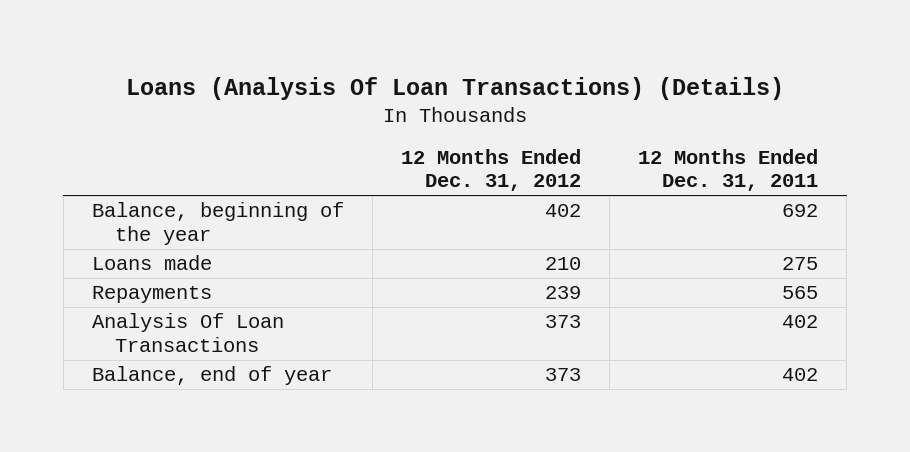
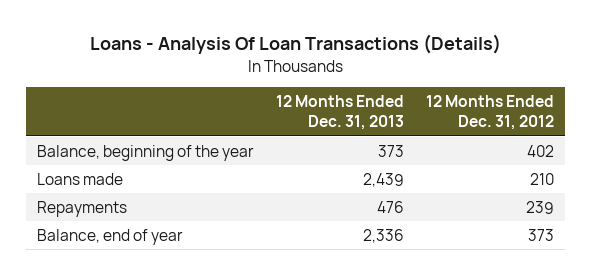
- Loans (Analysis Of Loan Transactions) (Details)
+ Loans - Analysis Of Loan Transactions (Details)
- | 12 Months Ended Dec. 31, 2012 | 12 Months Ended Dec. 31, 2011
+ | 12 Months Ended Dec. 31, 2013 | 12 Months Ended Dec. 31, 2012
- Analysis Of Loan Transactions | 373 | 402

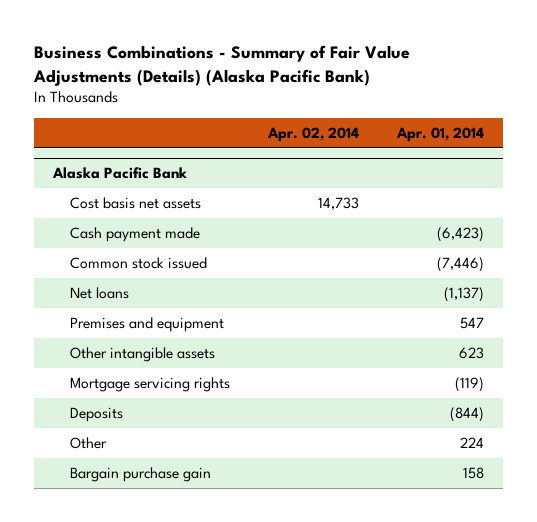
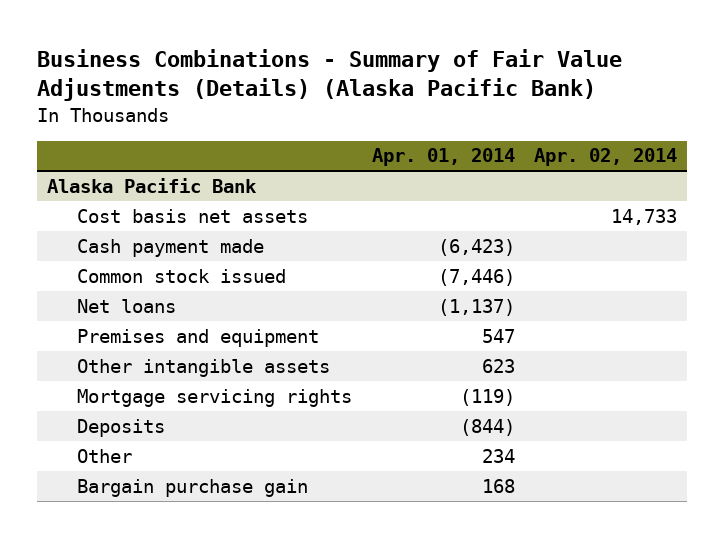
- | Apr. 02, 2014 | Apr. 01, 2014
+ | Apr. 01, 2014 | Apr. 02, 2014
@ Alaska Pacific Bank
- Other | | 224
- Bargain purchase gain | | 158
+ Other | 234 |
+ Bargain purchase gain | 168 |

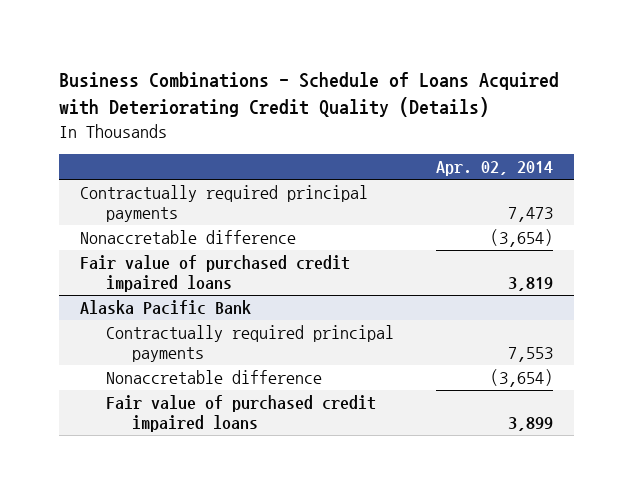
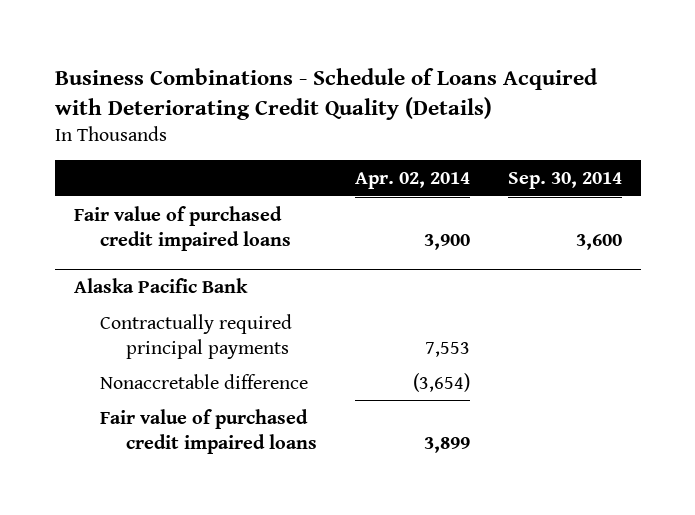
- | Apr. 02, 2014
+ | Apr. 02, 2014 | Sep. 30, 2014
- Contractually required principal payments | 7,473
- Nonaccretable difference | (3,654)
- Fair value of purchased credit impaired loans | 3,819
+ Fair value of purchased credit impaired loans | 3,900 | 3,600

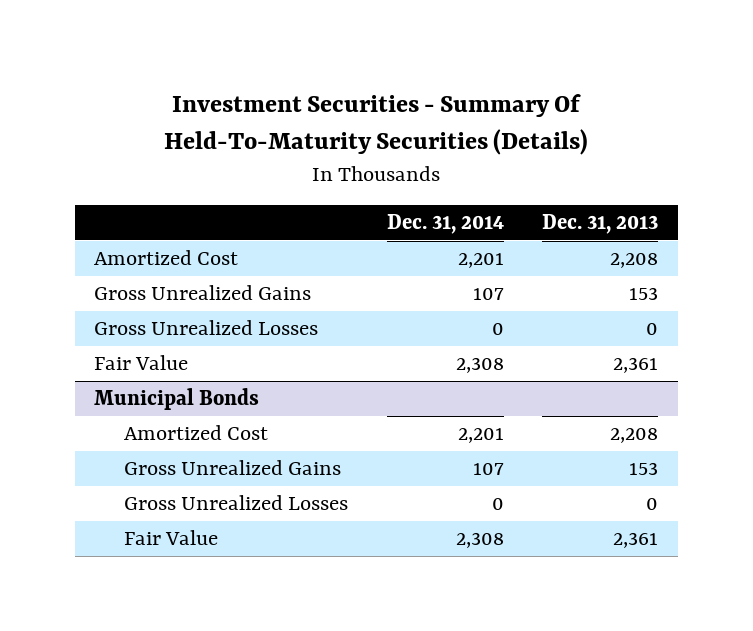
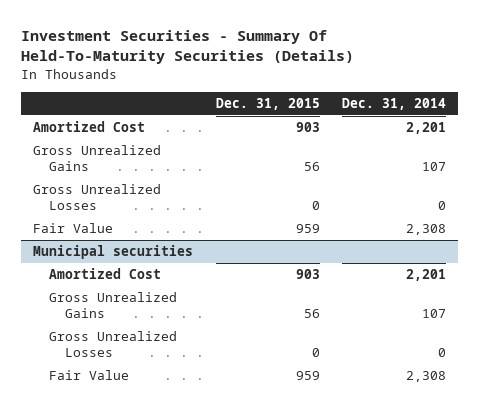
- | Dec. 31, 2014 | Dec. 31, 2013
+ | Dec. 31, 2015 | Dec. 31, 2014
- Municipal Bonds
+ Municipal securities

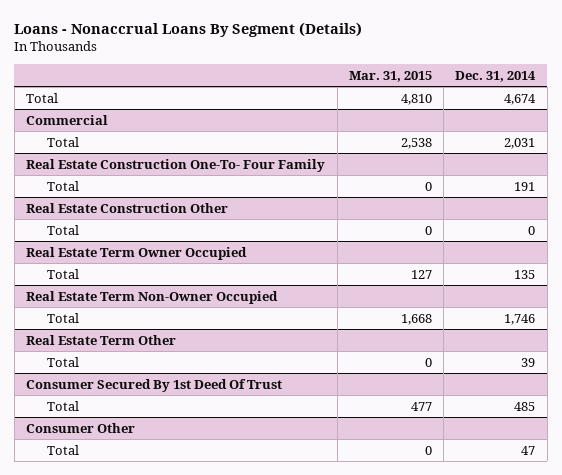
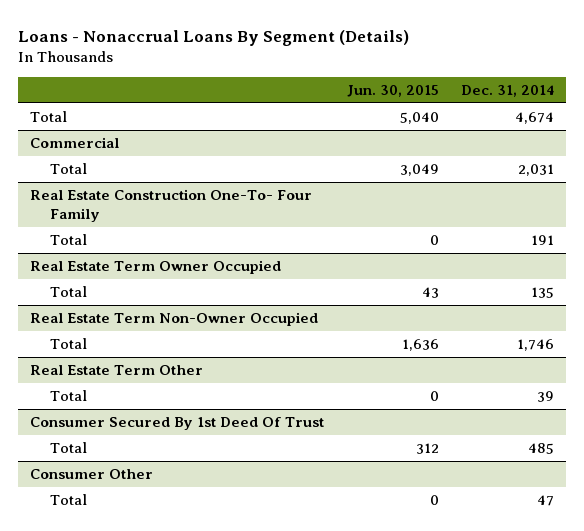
- | Mar. 31, 2015 | Dec. 31, 2014
+ | Jun. 30, 2015 | Dec. 31, 2014
- Real Estate Construction Other
- Total | 0 | 0

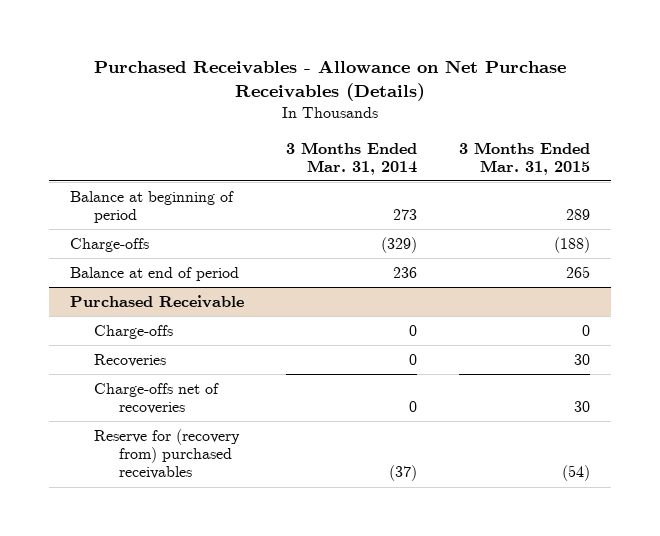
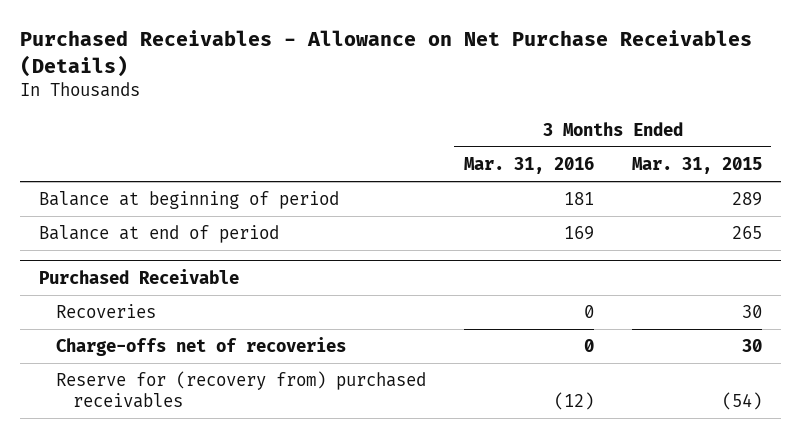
- | 3 Months Ended Mar. 31, 2014 | 3 Months Ended Mar. 31, 2015
+ | 3 Months Ended Mar. 31, 2016 | 3 Months Ended Mar. 31, 2015
- Charge-offs | (329) | (188)
@ Purchased Receivable
- Charge-offs | 0 | 0

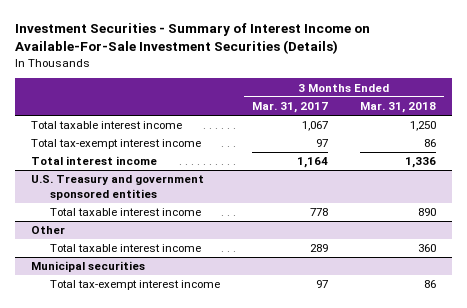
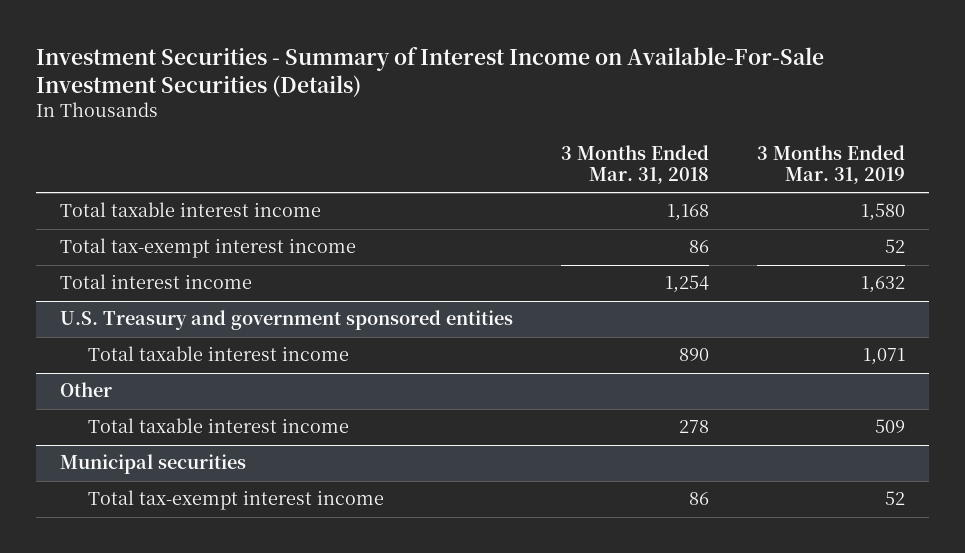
- | 3 Months Ended Mar. 31, 2017 | 3 Months Ended Mar. 31, 2018
+ | 3 Months Ended Mar. 31, 2018 | 3 Months Ended Mar. 31, 2019
- Total taxable interest income | 1,067 | 1,250
+ Total taxable interest income | 1,168 | 1,580
- Total interest income | 1,164 | 1,336
+ Total interest income | 1,254 | 1,632
@ Other
- Total taxable interest income | 289 | 360
+ Total taxable interest income | 278 | 509

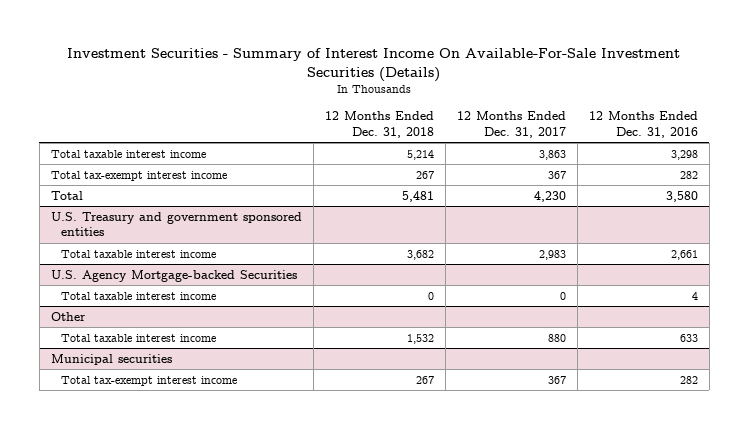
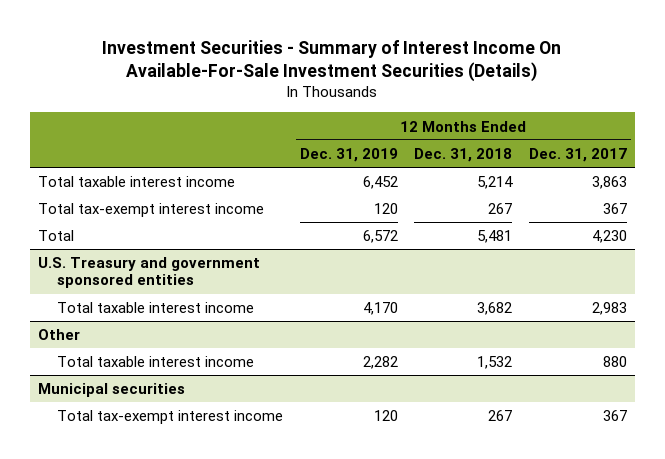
- | 12 Months Ended Dec. 31, 2018 | 12 Months Ended Dec. 31, 2017 | 12 Months Ended Dec. 31, 2016
+ | 12 Months Ended Dec. 31, 2019 | 12 Months Ended Dec. 31, 2018 | 12 Months Ended Dec. 31, 2017
- U.S. Agency Mortgage-backed Securities
- Total taxable interest income | 0 | 0 | 4

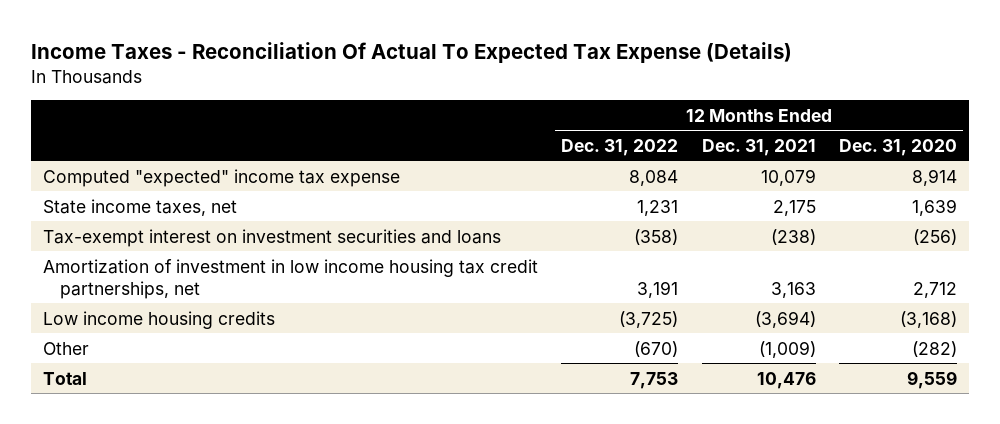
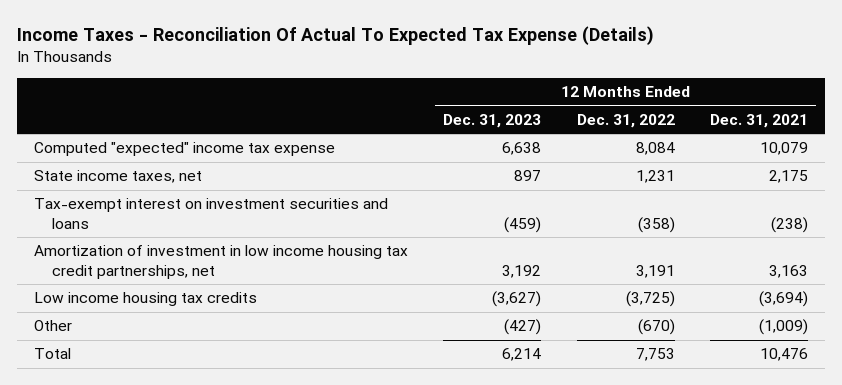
- | 12 Months Ended Dec. 31, 2022 | 12 Months Ended Dec. 31, 2021 | 12 Months Ended Dec. 31, 2020
+ | 12 Months Ended Dec. 31, 2023 | 12 Months Ended Dec. 31, 2022 | 12 Months Ended Dec. 31, 2021
- Low income housing credits | (3,725) | (3,694) | (3,168)
+ Low income housing tax credits | (3,627) | (3,725) | (3,694)

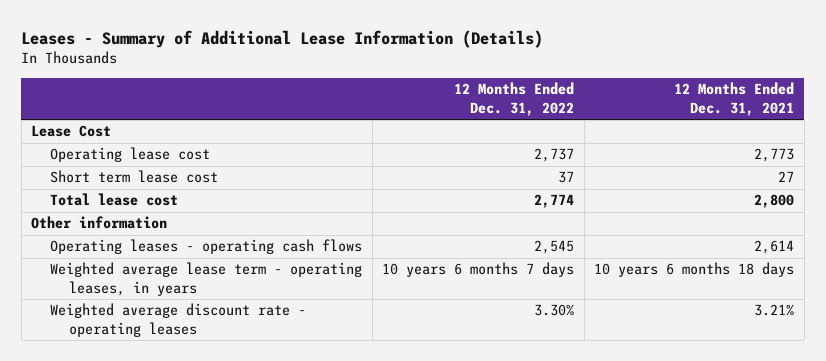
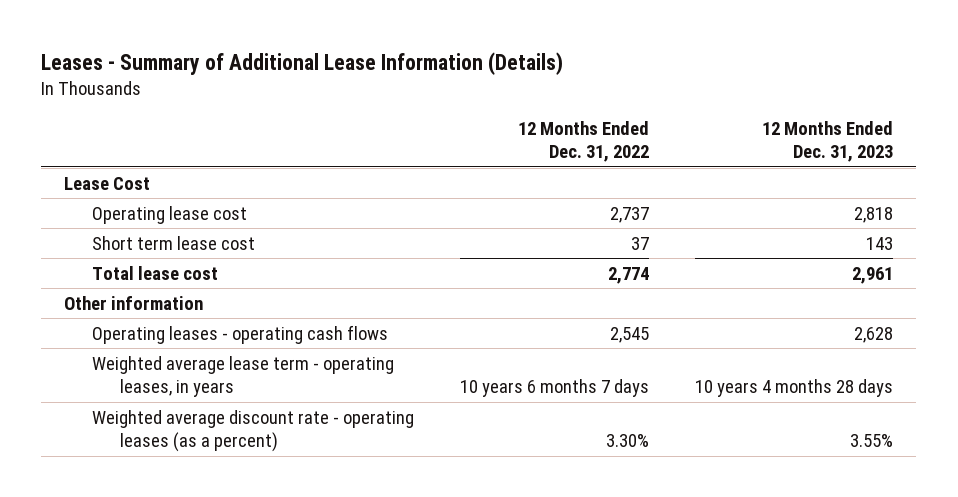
- | 12 Months Ended Dec. 31, 2022 | 12 Months Ended Dec. 31, 2021
+ | 12 Months Ended Dec. 31, 2022 | 12 Months Ended Dec. 31, 2023
- Weighted average discount rate - operating leases | 3.30% | 3.21%
+ Weighted average discount rate - operating leases (as a percent) | 3.30% | 3.55%

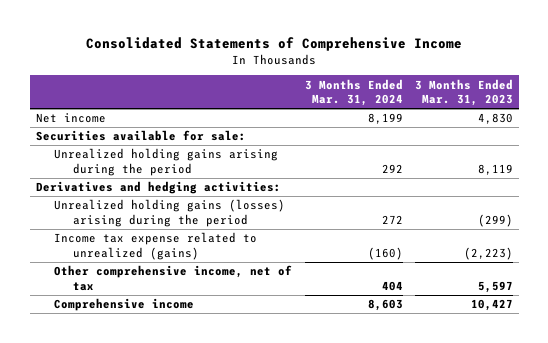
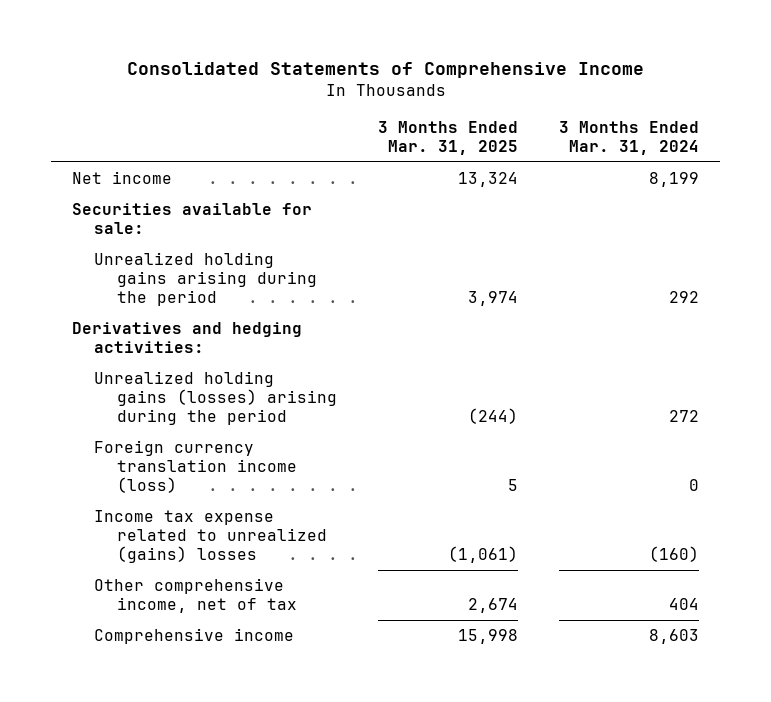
- | 3 Months Ended Mar. 31, 2024 | 3 Months Ended Mar. 31, 2023
+ | 3 Months Ended Mar. 31, 2025 | 3 Months Ended Mar. 31, 2024
- Income tax expense related to unrealized (gains) | (160) | (2,223)
+ Foreign currency translation income (loss) | 5 | 0
+ Income tax expense related to unrealized (gains) losses | (1,061) | (160)

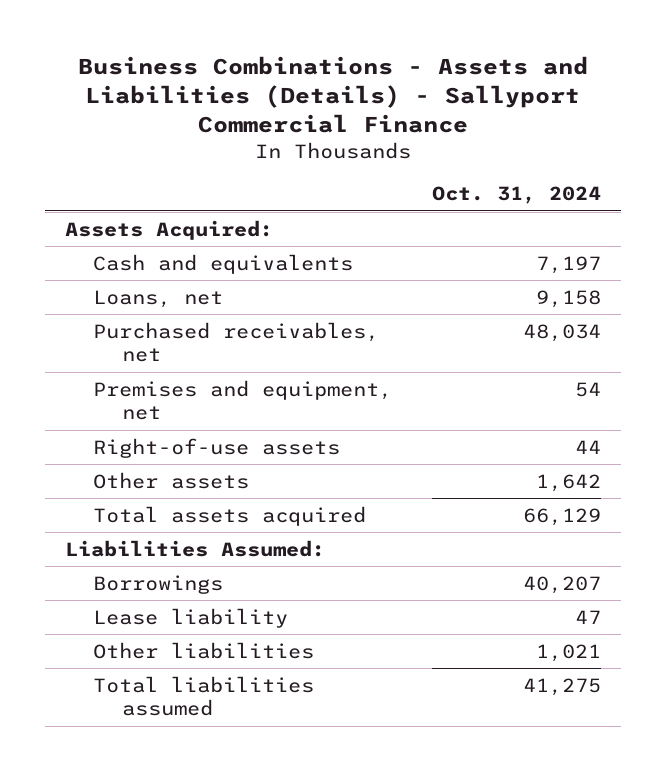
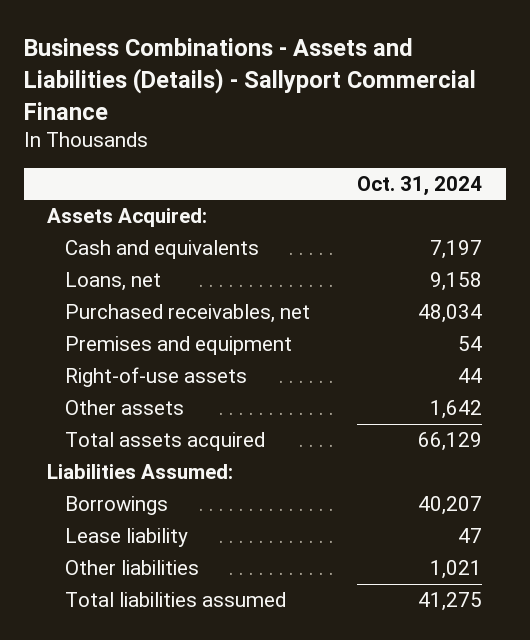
- Premises and equipment, net | 54
+ Premises and equipment | 54

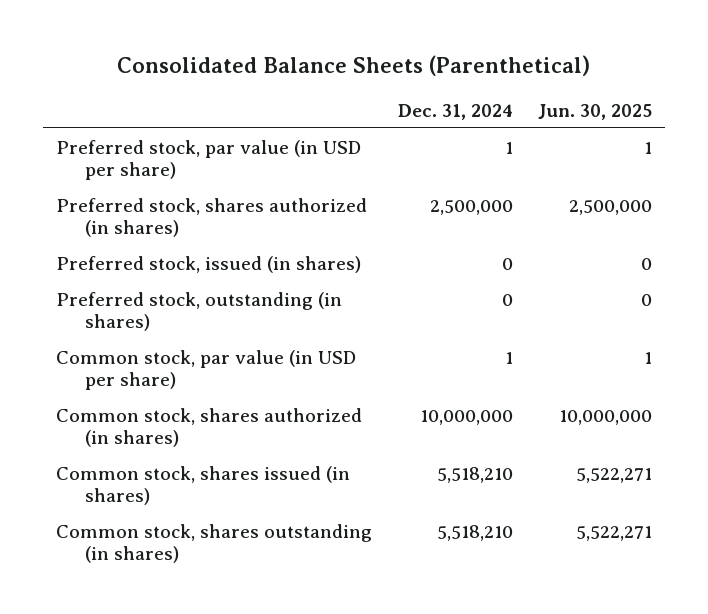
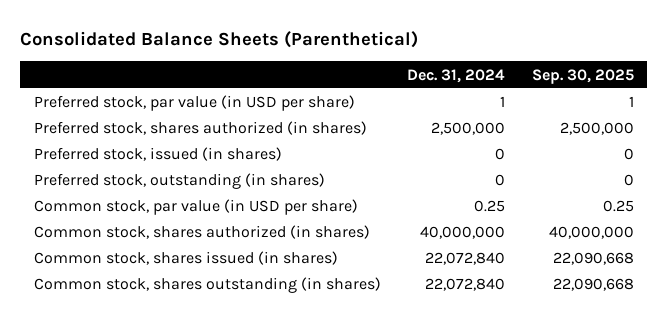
- | Dec. 31, 2024 | Jun. 30, 2025
+ | Dec. 31, 2024 | Sep. 30, 2025
- Common stock, par value (in USD per share) | 1 | 1
- Common stock, shares authorized (in shares) | 10,000,000 | 10,000,000
- Common stock, shares issued (in shares) | 5,518,210 | 5,522,271
- Common stock, shares outstanding (in shares) | 5,518,210 | 5,522,271
+ Common stock, par value (in USD per share) | 0.25 | 0.25
+ Common stock, shares authorized (in shares) | 40,000,000 | 40,000,000
+ Common stock, shares issued (in shares) | 22,072,840 | 22,090,668
+ Common stock, shares outstanding (in shares) | 22,072,840 | 22,090,668

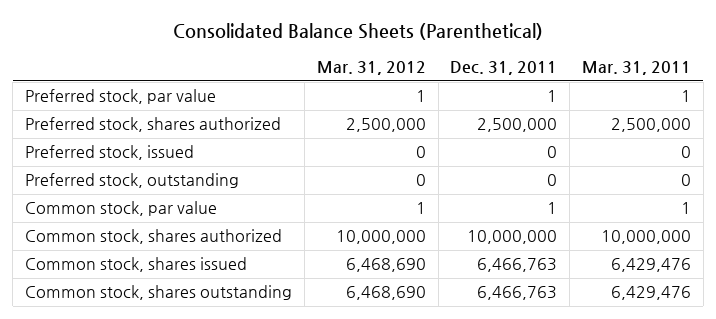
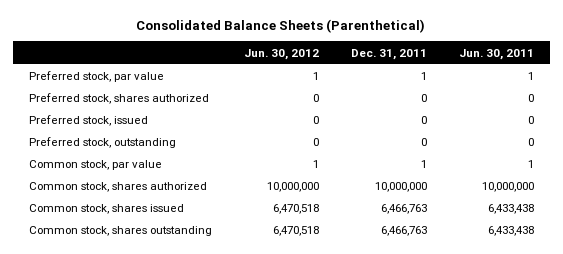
- | Mar. 31, 2012 | Dec. 31, 2011 | Mar. 31, 2011
+ | Jun. 30, 2012 | Dec. 31, 2011 | Jun. 30, 2011
- Preferred stock, shares authorized | 2,500,000 | 2,500,000 | 2,500,000
+ Preferred stock, shares authorized | 0 | 0 | 0

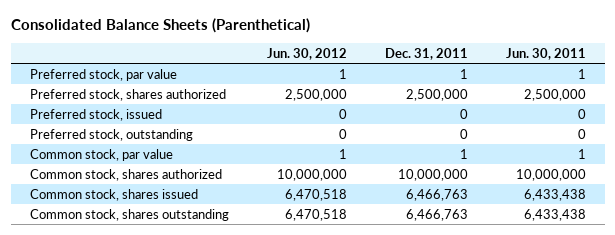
- Preferred stock, shares authorized | 0 | 0 | 0
+ Preferred stock, shares authorized | 2,500,000 | 2,500,000 | 2,500,000

